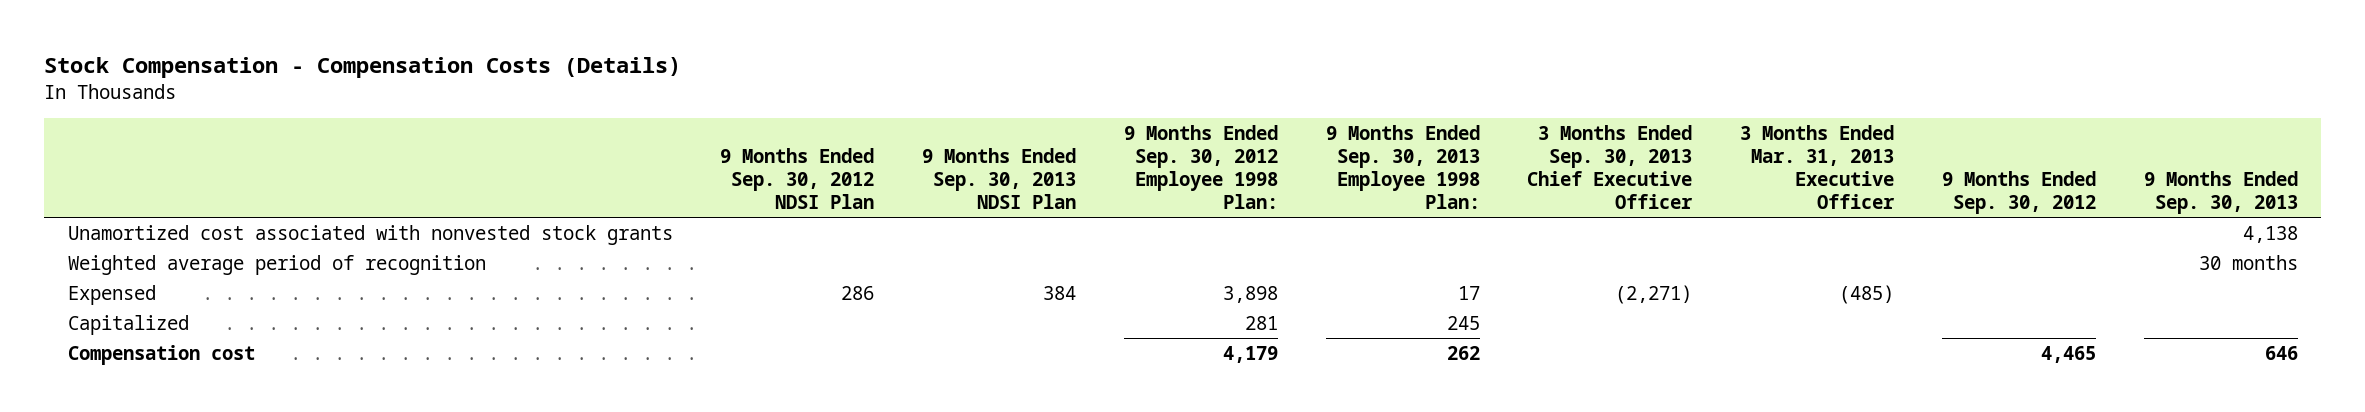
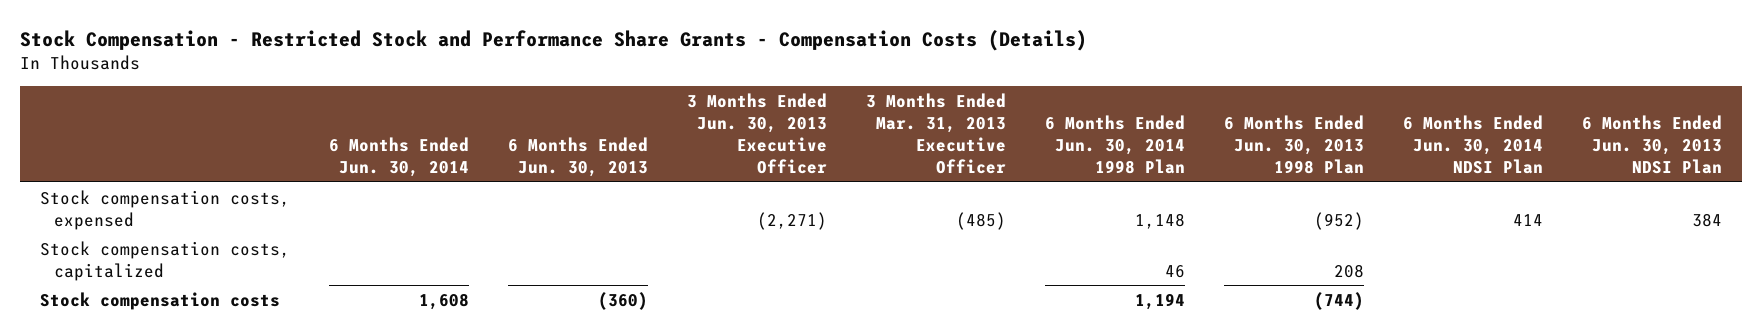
- Stock Compensation - Compensation Costs (Details)
+ Stock Compensation - Restricted Stock and Performance Share Grants - Compensation Costs (Details)
- | 9 Months Ended Sep. 30, 2012 NDSI Plan | 9 Months Ended Sep. 30, 2013 NDSI Plan | 9 Months Ended Sep. 30, 2012 Employee 1998 Plan: | 9 Months Ended Sep. 30, 2013 Employee 1998 Plan: | 3 Months Ended Sep. 30, 2013 Chief Executive Officer | 3 Months Ended Mar. 31, 2013 Executive Officer | 9 Months Ended Sep. 30, 2012 | 9 Months Ended Sep. 30, 2013
+ | 6 Months Ended Jun. 30, 2014 | 6 Months Ended Jun. 30, 2013 | 3 Months Ended Jun. 30, 2013 Executive Officer | 3 Months Ended Mar. 31, 2013 Executive Officer | 6 Months Ended Jun. 30, 2014 1998 Plan | 6 Months Ended Jun. 30, 2013 1998 Plan | 6 Months Ended Jun. 30, 2014 NDSI Plan | 6 Months Ended Jun. 30, 2013 NDSI Plan
- Unamortized cost associated with nonvested stock grants | | | | | | | | 4,138
- Weighted average period of recognition | | | | | | | | 30 months
- Expensed | 286 | 384 | 3,898 | 17 | (2,271) | (485) | |
- Capitalized | | | 281 | 245 | | | |
- Compensation cost | | | 4,179 | 262 | | | 4,465 | 646
+ Stock compensation costs, expensed | | | (2,271) | (485) | 1,148 | (952) | 414 | 384
+ Stock compensation costs, capitalized | | | | | 46 | 208 | |
+ Stock compensation costs | 1,608 | (360) | | | 1,194 | (744) | |

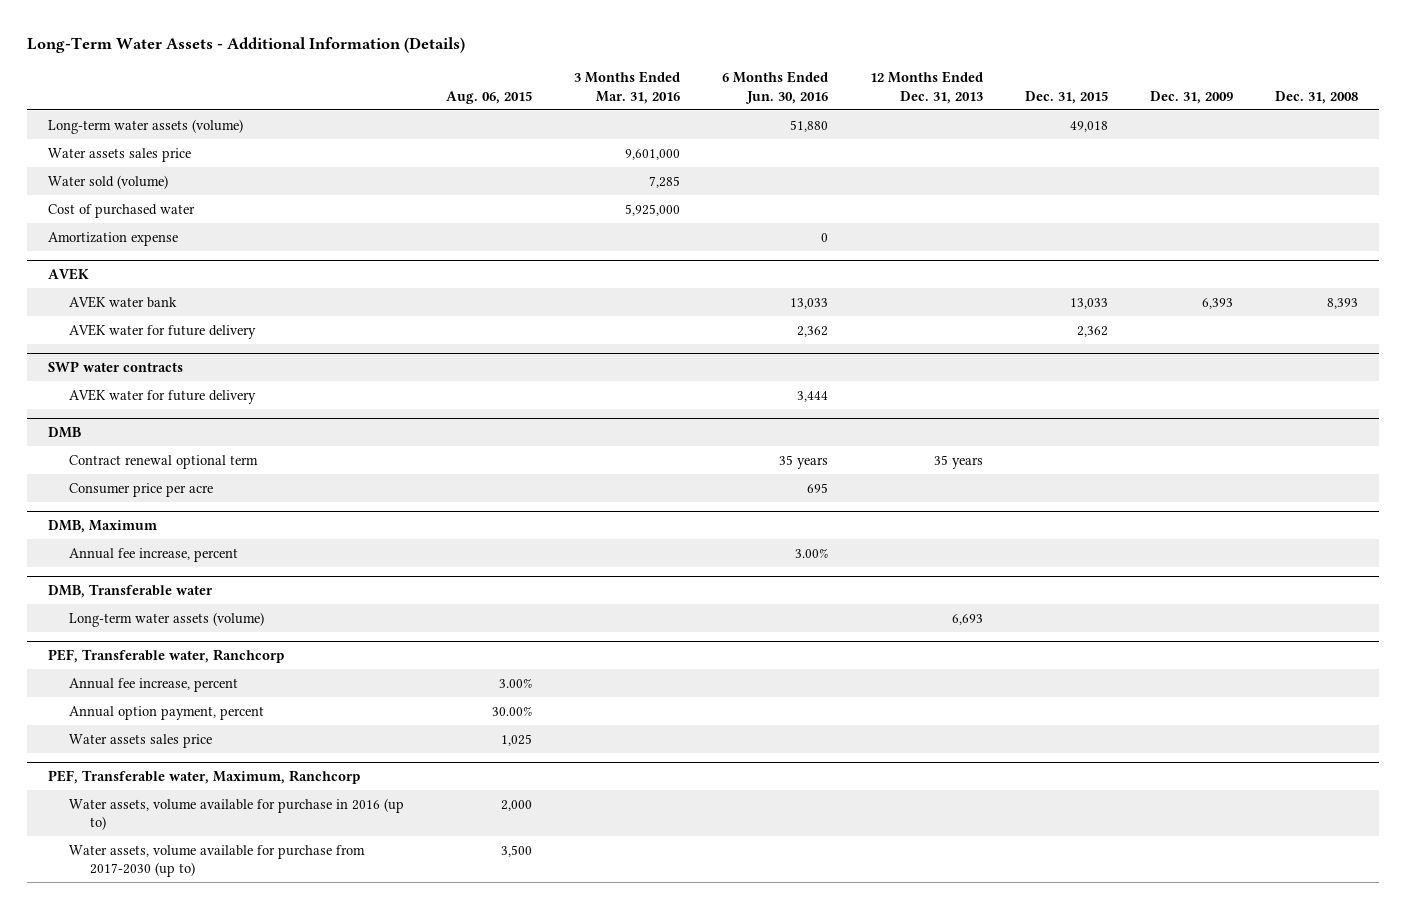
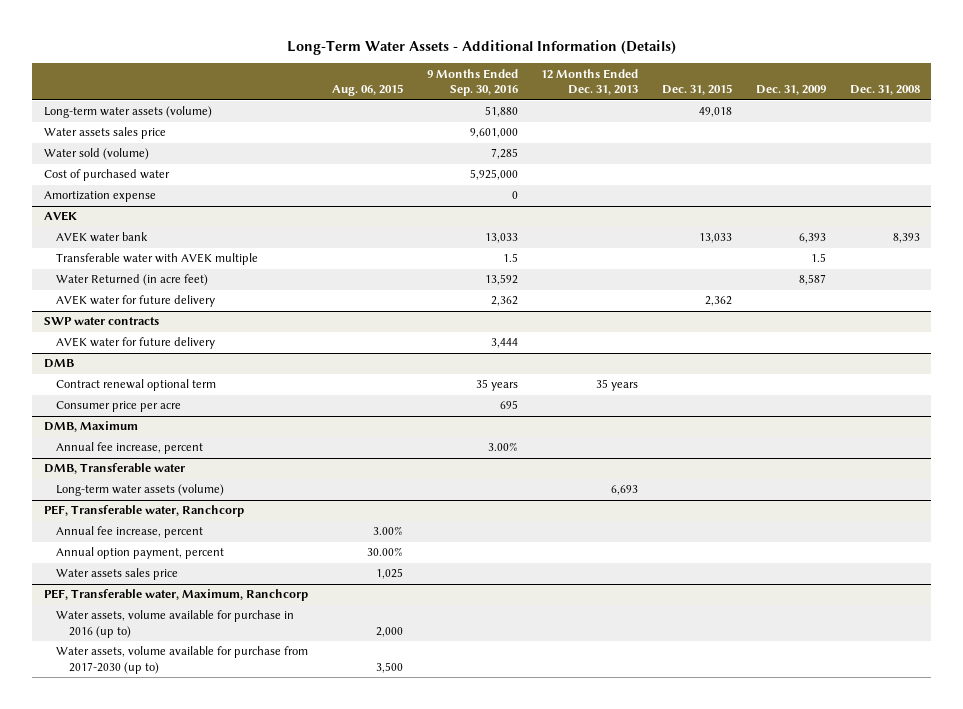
- | Aug. 06, 2015 | 3 Months Ended Mar. 31, 2016 | 6 Months Ended Jun. 30, 2016 | 12 Months Ended Dec. 31, 2013 | Dec. 31, 2015 | Dec. 31, 2009 | Dec. 31, 2008
+ | Aug. 06, 2015 | 9 Months Ended Sep. 30, 2016 | 12 Months Ended Dec. 31, 2013 | Dec. 31, 2015 | Dec. 31, 2009 | Dec. 31, 2008
@ AVEK
+ Transferable water with AVEK multiple | | 1.5 | | | 1.5 |
+ Water Returned (in acre feet) | | 13,592 | | | 8,587 |

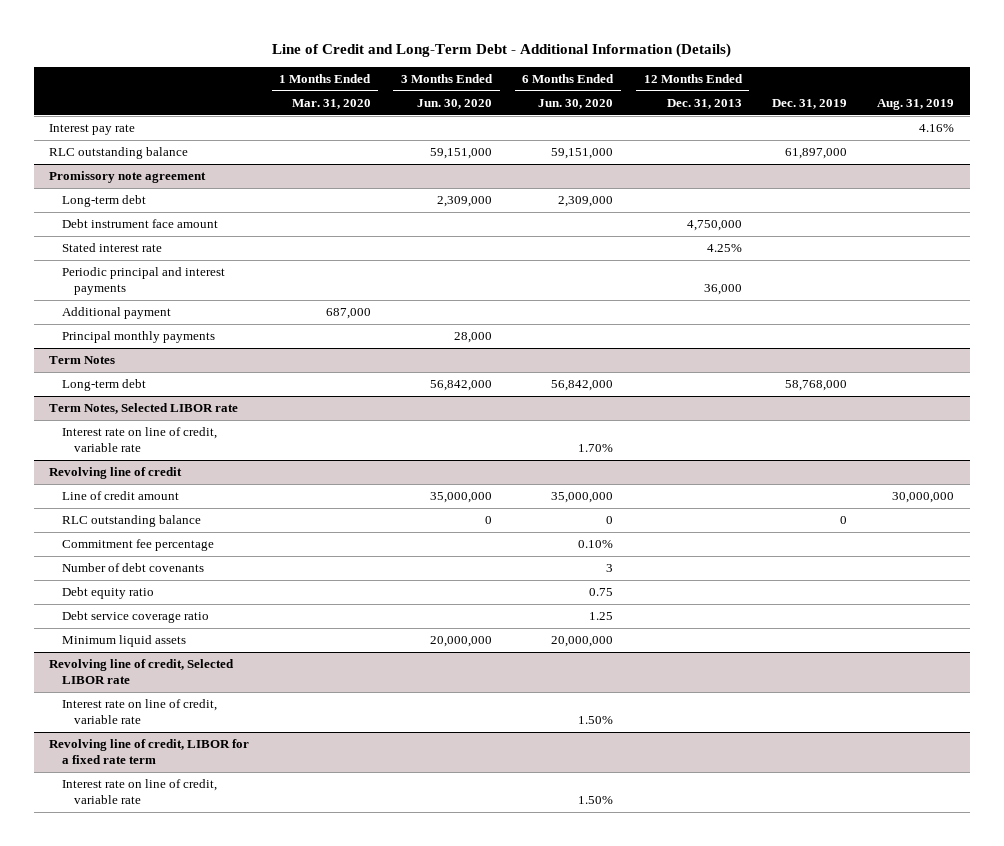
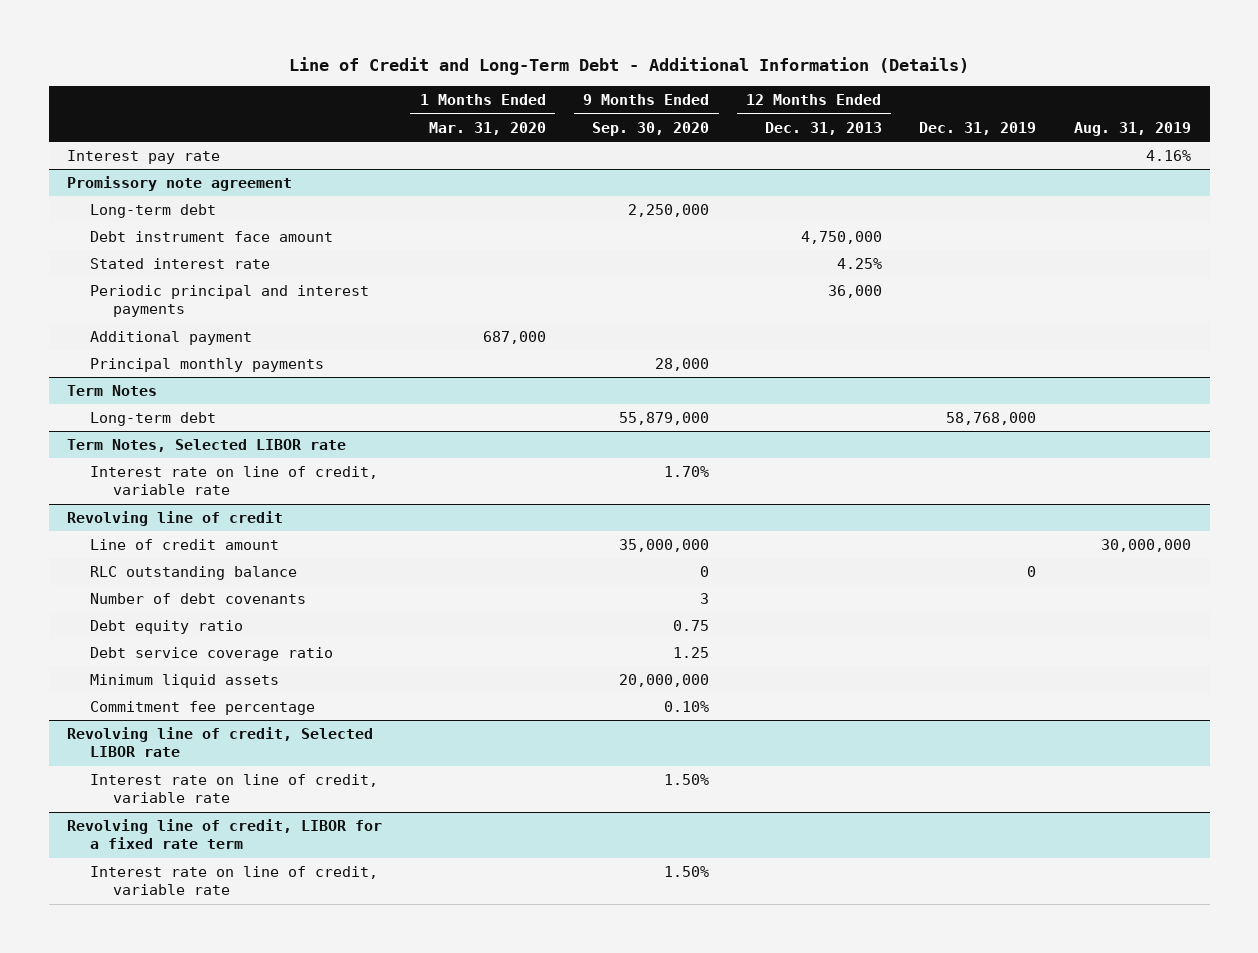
- | 1 Months Ended Mar. 31, 2020 | 3 Months Ended Jun. 30, 2020 | 6 Months Ended Jun. 30, 2020 | 12 Months Ended Dec. 31, 2013 | Dec. 31, 2019 | Aug. 31, 2019
+ | 1 Months Ended Mar. 31, 2020 | 9 Months Ended Sep. 30, 2020 | 12 Months Ended Dec. 31, 2013 | Dec. 31, 2019 | Aug. 31, 2019
- RLC outstanding balance | | 59,151,000 | 59,151,000 | | 61,897,000 |
@ Revolving line of credit
moved down: Commitment fee percentage | | 0.10% | | |

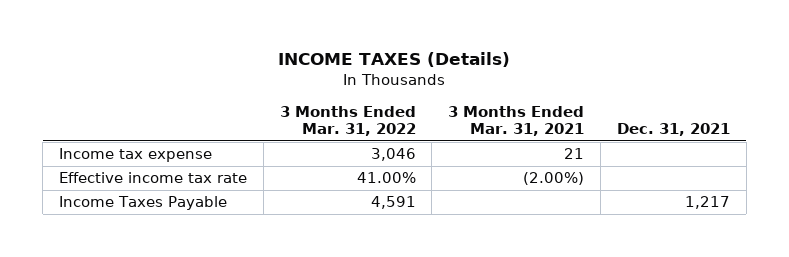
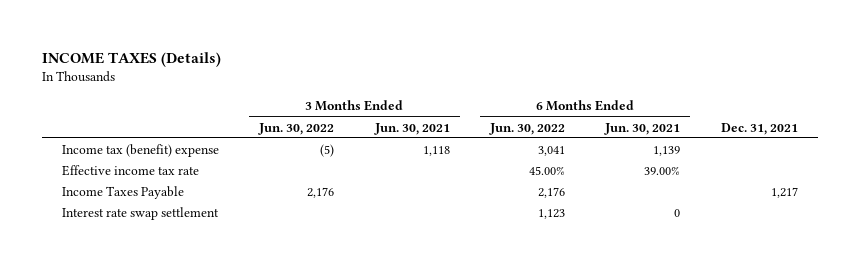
- | 3 Months Ended Mar. 31, 2022 | 3 Months Ended Mar. 31, 2021 | Dec. 31, 2021
+ | 3 Months Ended Jun. 30, 2022 | 3 Months Ended Jun. 30, 2021 | 6 Months Ended Jun. 30, 2022 | 6 Months Ended Jun. 30, 2021 | Dec. 31, 2021
- Income tax expense | 3,046 | 21 |
+ Income tax (benefit) expense | (5) | 1,118 | 3,041 | 1,139 |
+ Interest rate swap settlement | | | 1,123 | 0 |

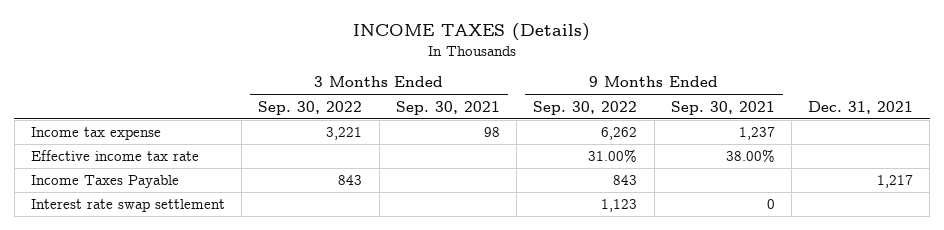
- | 3 Months Ended Jun. 30, 2022 | 3 Months Ended Jun. 30, 2021 | 6 Months Ended Jun. 30, 2022 | 6 Months Ended Jun. 30, 2021 | Dec. 31, 2021
+ | 3 Months Ended Sep. 30, 2022 | 3 Months Ended Sep. 30, 2021 | 9 Months Ended Sep. 30, 2022 | 9 Months Ended Sep. 30, 2021 | Dec. 31, 2021
- Income tax (benefit) expense | (5) | 1,118 | 3,041 | 1,139 |
+ Income tax expense | 3,221 | 98 | 6,262 | 1,237 |

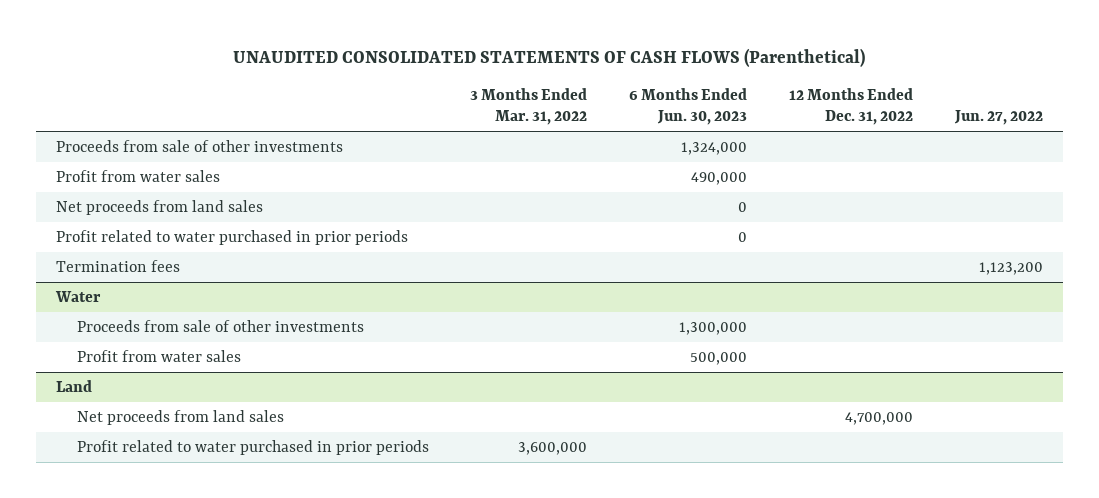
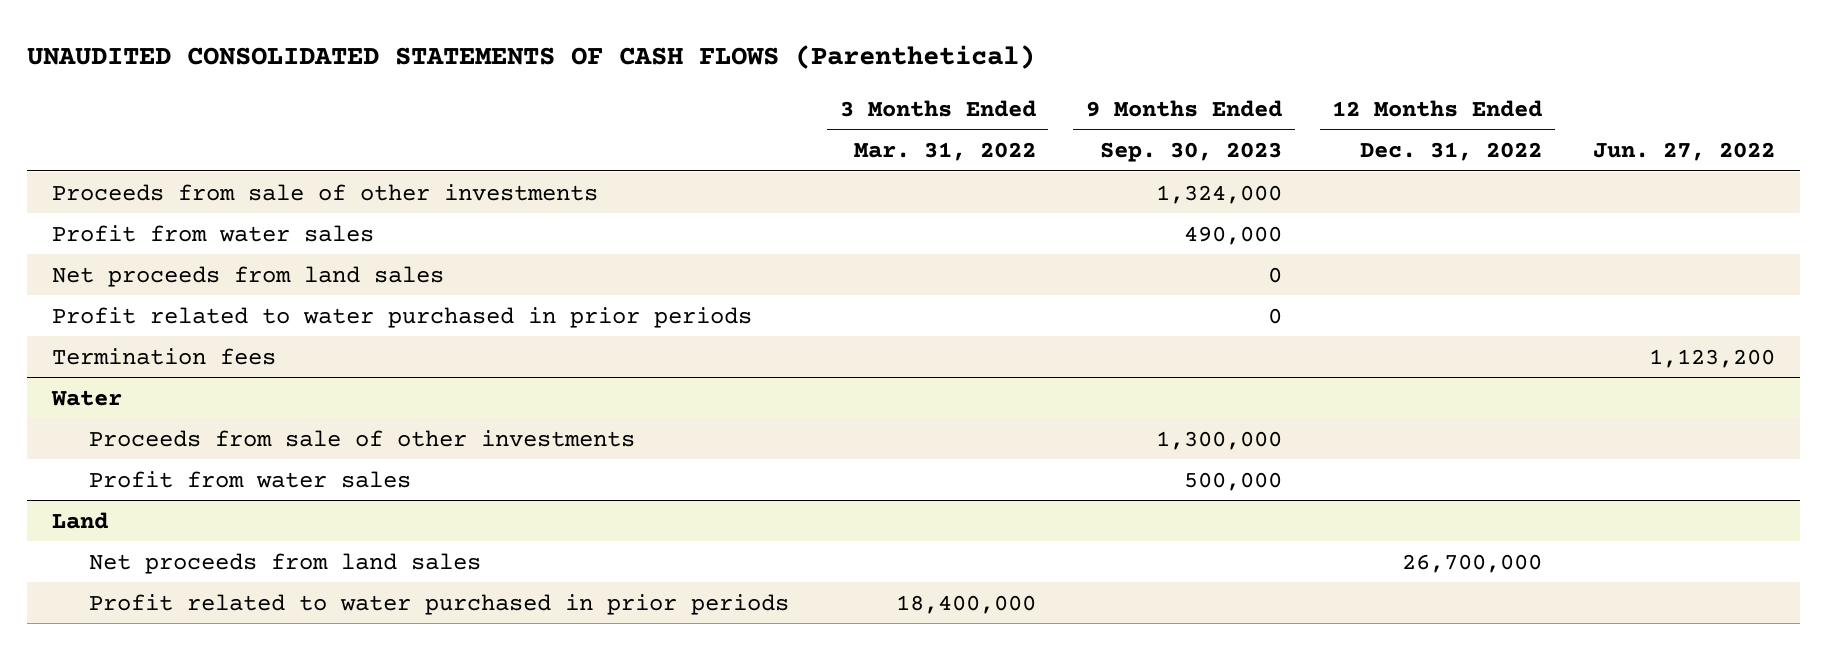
- | 3 Months Ended Mar. 31, 2022 | 6 Months Ended Jun. 30, 2023 | 12 Months Ended Dec. 31, 2022 | Jun. 27, 2022
+ | 3 Months Ended Mar. 31, 2022 | 9 Months Ended Sep. 30, 2023 | 12 Months Ended Dec. 31, 2022 | Jun. 27, 2022
@ Land
- Net proceeds from land sales | | | 4,700,000 |
- Profit related to water purchased in prior periods | 3,600,000 | | |
+ Net proceeds from land sales | | | 26,700,000 |
+ Profit related to water purchased in prior periods | 18,400,000 | | |

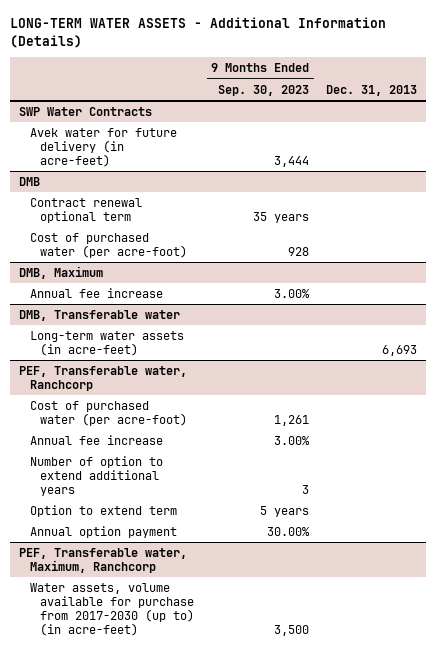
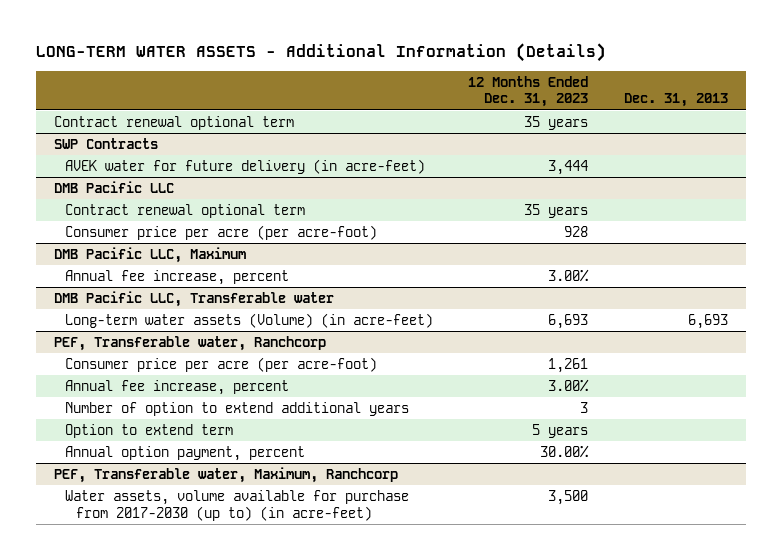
- | 9 Months Ended Sep. 30, 2023 | Dec. 31, 2013
+ | 12 Months Ended Dec. 31, 2023 | Dec. 31, 2013
- SWP Water Contracts
- Avek water for future delivery (in acre-feet) | 3,444 |
- DMB
+ Contract renewal optional term | 35 years |
+ SWP Contracts
+ AVEK water for future delivery (in acre-feet) | 3,444 |
+ DMB Pacific LLC
- Cost of purchased water (per acre-foot) | 928 |
- DMB, Maximum
- Annual fee increase | 3.00% |
- DMB, Transferable water
- Long-term water assets (in acre-feet) | | 6,693
+ Consumer price per acre (per acre-foot) | 928 |
+ DMB Pacific LLC, Maximum
+ Annual fee increase, percent | 3.00% |
+ DMB Pacific LLC, Transferable water
+ Long-term water assets (Volume) (in acre-feet) | 6,693 | 6,693
@ PEF, Transferable water, Ranchcorp
- Cost of purchased water (per acre-foot) | 1,261 |
- Annual fee increase | 3.00% |
+ Consumer price per acre (per acre-foot) | 1,261 |
+ Annual fee increase, percent | 3.00% |
- Annual option payment | 30.00% |
+ Annual option payment, percent | 30.00% |

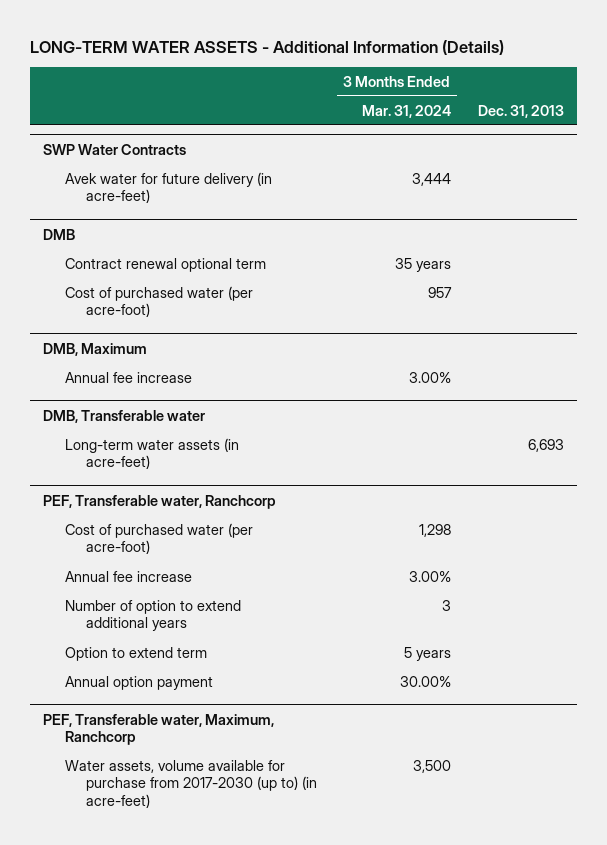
- | 12 Months Ended Dec. 31, 2023 | Dec. 31, 2013
+ | 3 Months Ended Mar. 31, 2024 | Dec. 31, 2013
- Contract renewal optional term | 35 years |
- SWP Contracts
- AVEK water for future delivery (in acre-feet) | 3,444 |
- DMB Pacific LLC
+ SWP Water Contracts
+ Avek water for future delivery (in acre-feet) | 3,444 |
+ DMB
- Consumer price per acre (per acre-foot) | 928 |
- DMB Pacific LLC, Maximum
- Annual fee increase, percent | 3.00% |
- DMB Pacific LLC, Transferable water
- Long-term water assets (Volume) (in acre-feet) | 6,693 | 6,693
+ Cost of purchased water (per acre-foot) | 957 |
+ DMB, Maximum
+ Annual fee increase | 3.00% |
+ DMB, Transferable water
+ Long-term water assets (in acre-feet) | | 6,693
@ PEF, Transferable water, Ranchcorp
- Consumer price per acre (per acre-foot) | 1,261 |
- Annual fee increase, percent | 3.00% |
+ Cost of purchased water (per acre-foot) | 1,298 |
+ Annual fee increase | 3.00% |
- Annual option payment, percent | 30.00% |
+ Annual option payment | 30.00% |

